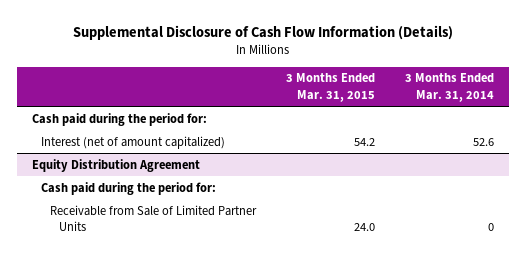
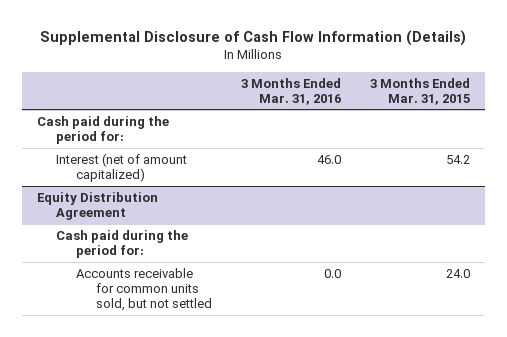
- | 3 Months Ended Mar. 31, 2015 | 3 Months Ended Mar. 31, 2014
+ | 3 Months Ended Mar. 31, 2016 | 3 Months Ended Mar. 31, 2015
@ Equity Distribution Agreement
- Receivable from Sale of Limited Partner Units | 24.0 | 0
+ Accounts receivable for common units sold, but not settled | 0.0 | 24.0

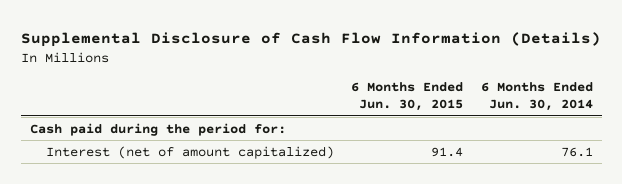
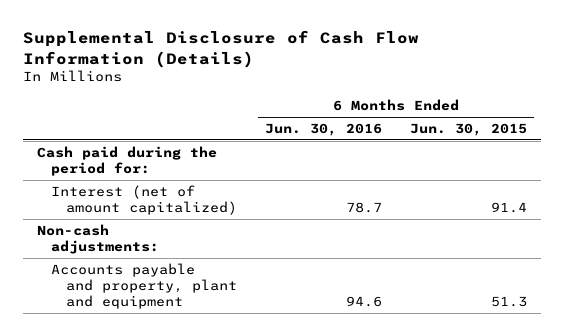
- | 6 Months Ended Jun. 30, 2015 | 6 Months Ended Jun. 30, 2014
+ | 6 Months Ended Jun. 30, 2016 | 6 Months Ended Jun. 30, 2015
+ Non-cash adjustments:
+ Accounts payable and property, plant and equipment | 94.6 | 51.3

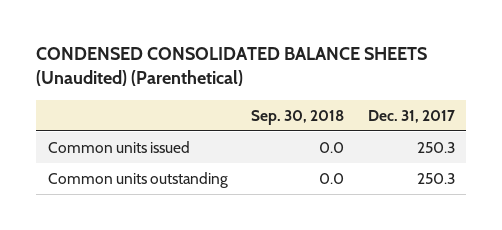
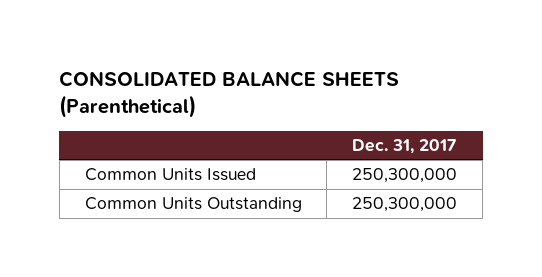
- CONDENSED CONSOLIDATED BALANCE SHEETS (Unaudited) (Parenthetical)
+ CONSOLIDATED BALANCE SHEETS (Parenthetical)
- | Sep. 30, 2018 | Dec. 31, 2017
+ | Dec. 31, 2017
- Common units issued | 0.0 | 250.3
- Common units outstanding | 0.0 | 250.3
+ Common Units Issued | 250,300,000
+ Common Units Outstanding | 250,300,000

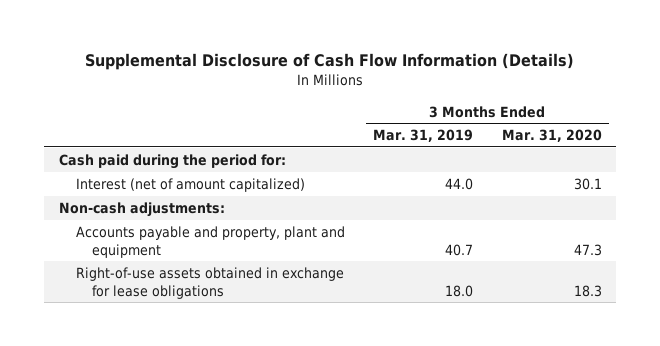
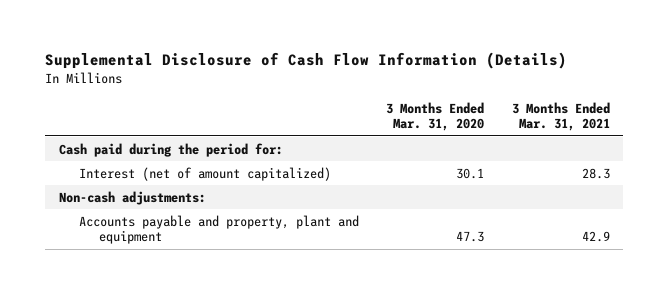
- | 3 Months Ended Mar. 31, 2019 | 3 Months Ended Mar. 31, 2020
+ | 3 Months Ended Mar. 31, 2020 | 3 Months Ended Mar. 31, 2021
- Right-of-use assets obtained in exchange for lease obligations | 18.0 | 18.3

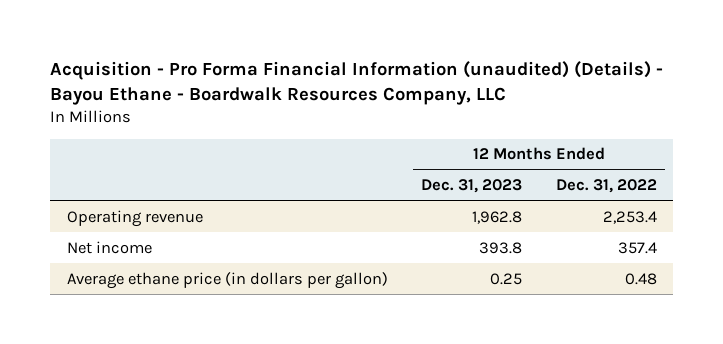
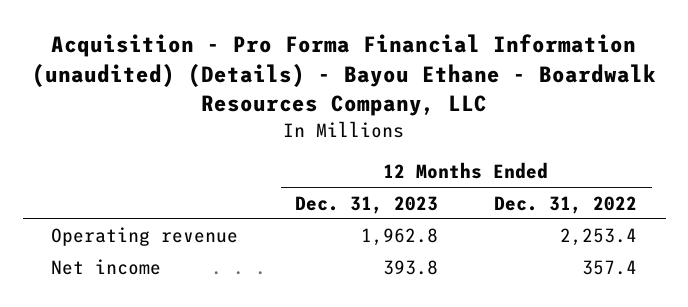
- Average ethane price (in dollars per gallon) | 0.25 | 0.48

